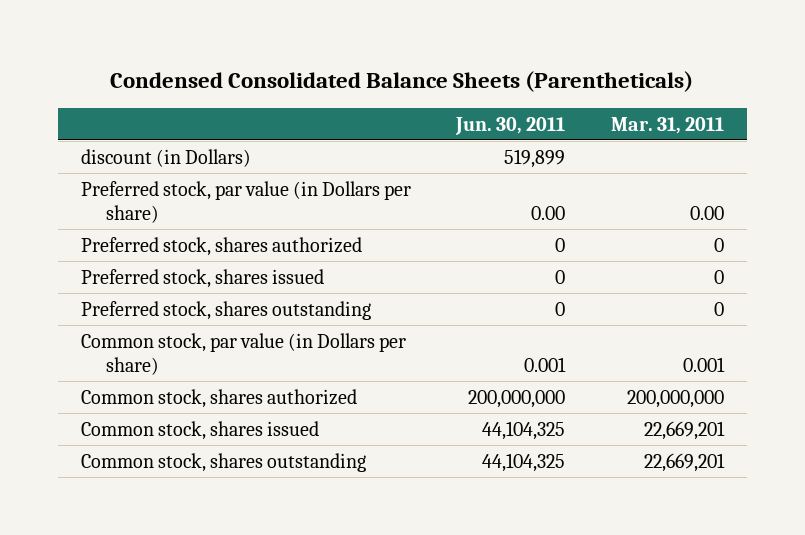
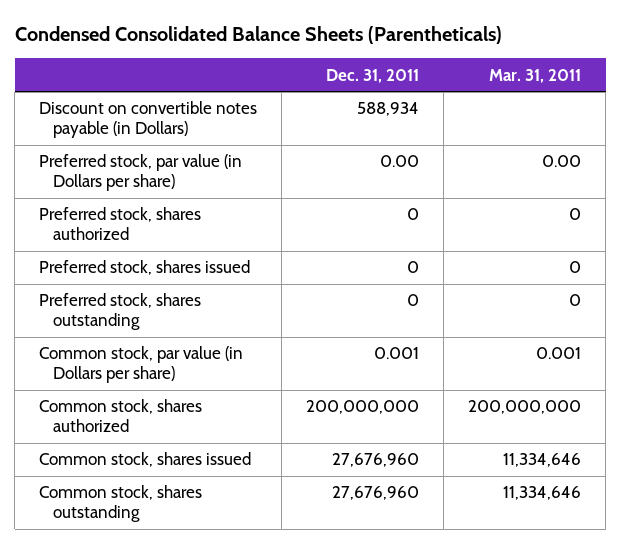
- | Jun. 30, 2011 | Mar. 31, 2011
+ | Dec. 31, 2011 | Mar. 31, 2011
- discount (in Dollars) | 519,899 |
+ Discount on convertible notes payable (in Dollars) | 588,934 |
- Common stock, shares issued | 44,104,325 | 22,669,201
- Common stock, shares outstanding | 44,104,325 | 22,669,201
+ Common stock, shares issued | 27,676,960 | 11,334,646
+ Common stock, shares outstanding | 27,676,960 | 11,334,646

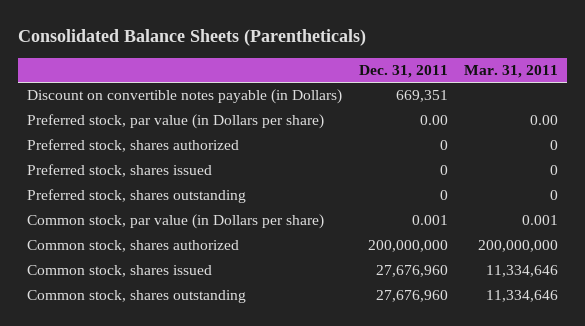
- Condensed Consolidated Balance Sheets (Parentheticals)
+ Consolidated Balance Sheets (Parentheticals)
- Discount on convertible notes payable (in Dollars) | 588,934 |
+ Discount on convertible notes payable (in Dollars) | 669,351 |

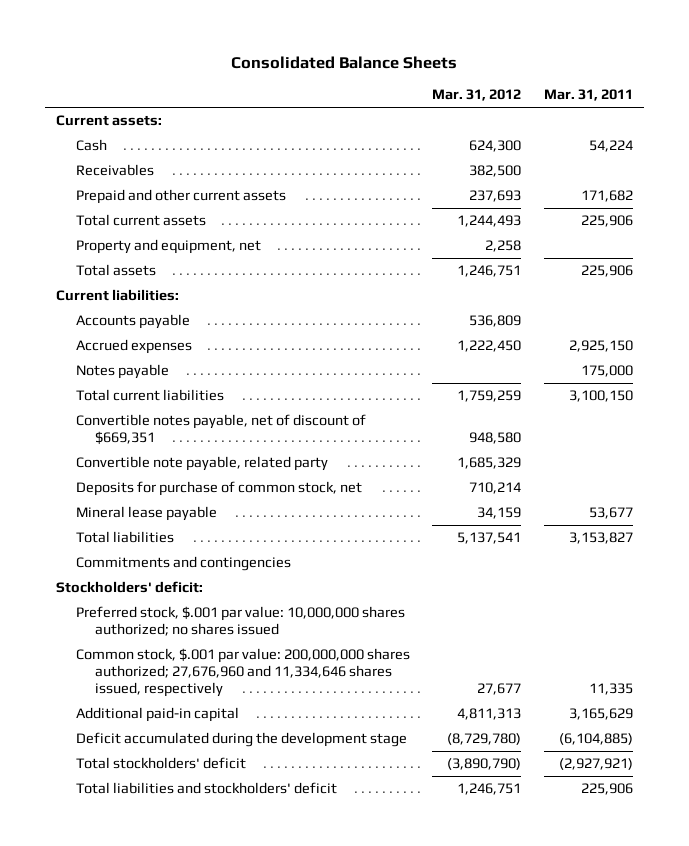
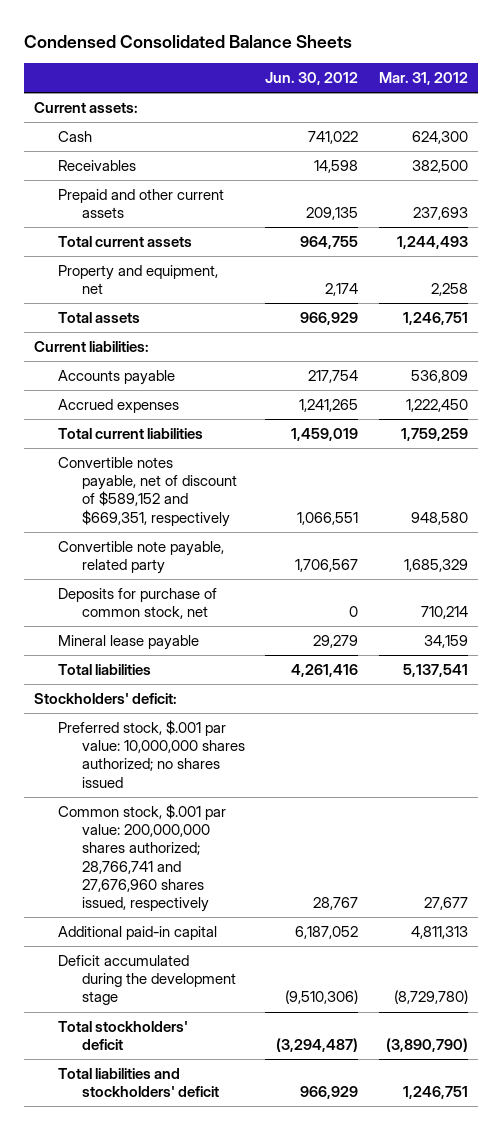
- Consolidated Balance Sheets
+ Condensed Consolidated Balance Sheets
- | Mar. 31, 2012 | Mar. 31, 2011
+ | Jun. 30, 2012 | Mar. 31, 2012
- Notes payable | | 175,000
- Convertible notes payable, net of discount of $669,351 | 948,580 |
+ Convertible notes payable, net of discount of $589,152 and $669,351, respectively | 1,066,551 | 948,580
- Commitments and contingencies
- Common stock, $.001 par value: 200,000,000 shares authorized; 27,676,960 and 11,334,646 shares issued, respectively | 27,677 | 11,335
+ Common stock, $.001 par value: 200,000,000 shares authorized; 28,766,741 and 27,676,960 shares issued, respectively | 28,767 | 27,677

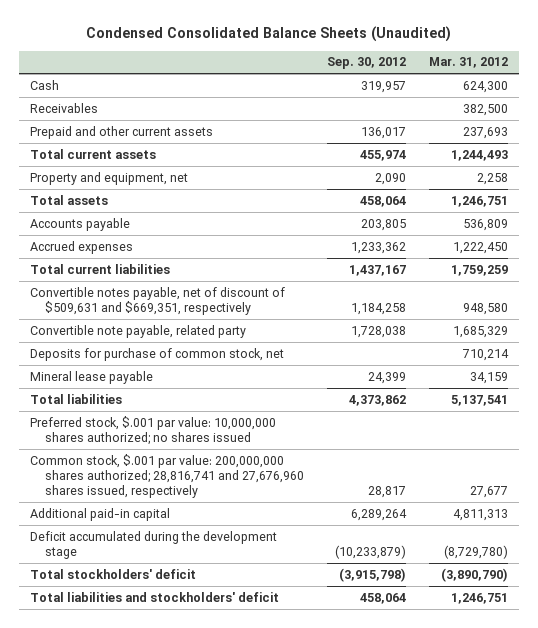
- Condensed Consolidated Balance Sheets
+ Condensed Consolidated Balance Sheets (Unaudited)
- | Jun. 30, 2012 | Mar. 31, 2012
+ | Sep. 30, 2012 | Mar. 31, 2012
- Current assets:
- Current liabilities:
- Convertible notes payable, net of discount of $589,152 and $669,351, respectively | 1,066,551 | 948,580
+ Convertible notes payable, net of discount of $509,631 and $669,351, respectively | 1,184,258 | 948,580
- Stockholders' deficit:
- Common stock, $.001 par value: 200,000,000 shares authorized; 28,766,741 and 27,676,960 shares issued, respectively | 28,767 | 27,677
+ Common stock, $.001 par value: 200,000,000 shares authorized; 28,816,741 and 27,676,960 shares issued, respectively | 28,817 | 27,677

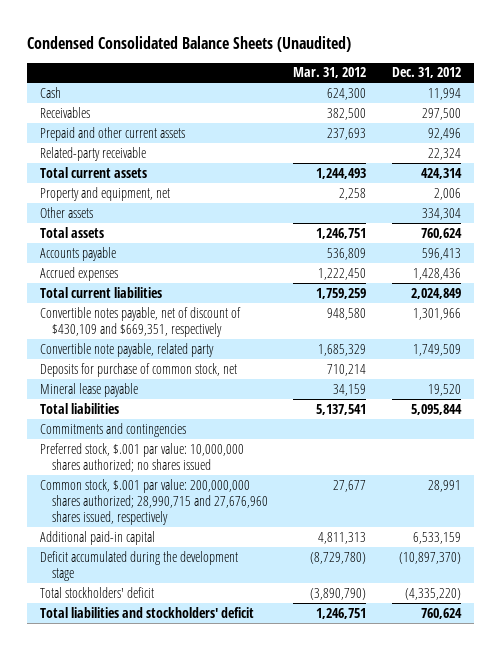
- | Sep. 30, 2012 | Mar. 31, 2012
+ | Mar. 31, 2012 | Dec. 31, 2012
+ Related-party receivable | | 22,324
+ Other assets | | 334,304
- Convertible notes payable, net of discount of $509,631 and $669,351, respectively | 1,184,258 | 948,580
+ Convertible notes payable, net of discount of $430,109 and $669,351, respectively | 948,580 | 1,301,966
+ Commitments and contingencies
- Common stock, $.001 par value: 200,000,000 shares authorized; 28,816,741 and 27,676,960 shares issued, respectively | 28,817 | 27,677
+ Common stock, $.001 par value: 200,000,000 shares authorized; 28,990,715 and 27,676,960 shares issued, respectively | 27,677 | 28,991

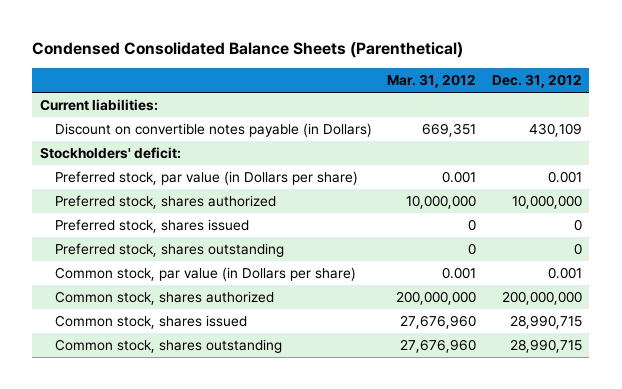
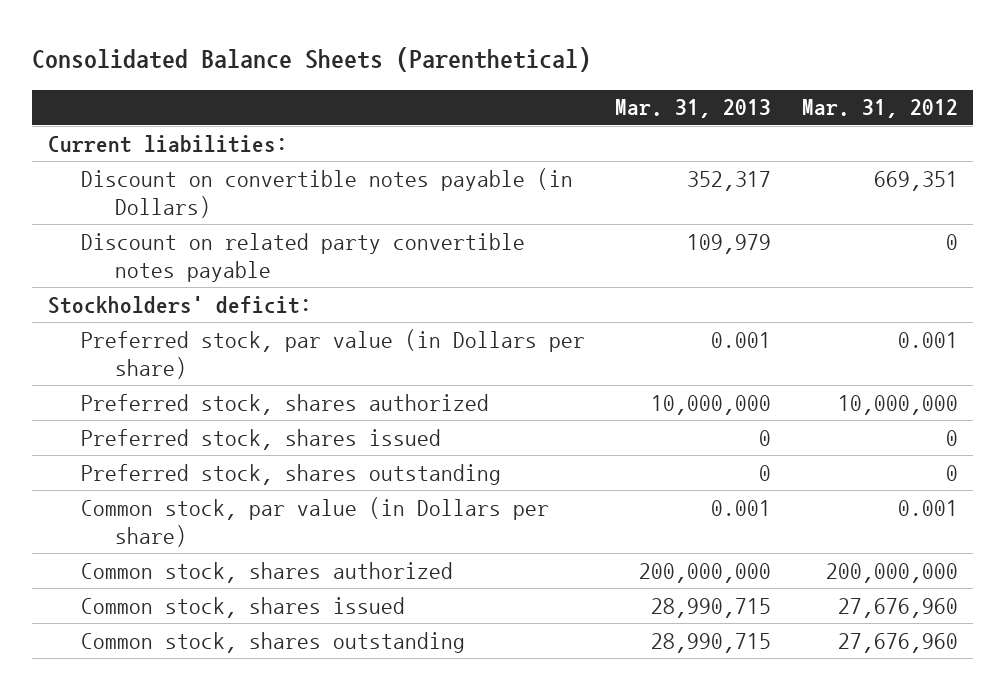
- Condensed Consolidated Balance Sheets (Parenthetical)
+ Consolidated Balance Sheets (Parenthetical)
- | Mar. 31, 2012 | Dec. 31, 2012
+ | Mar. 31, 2013 | Mar. 31, 2012
+ Discount on related party convertible notes payable | 109,979 | 0

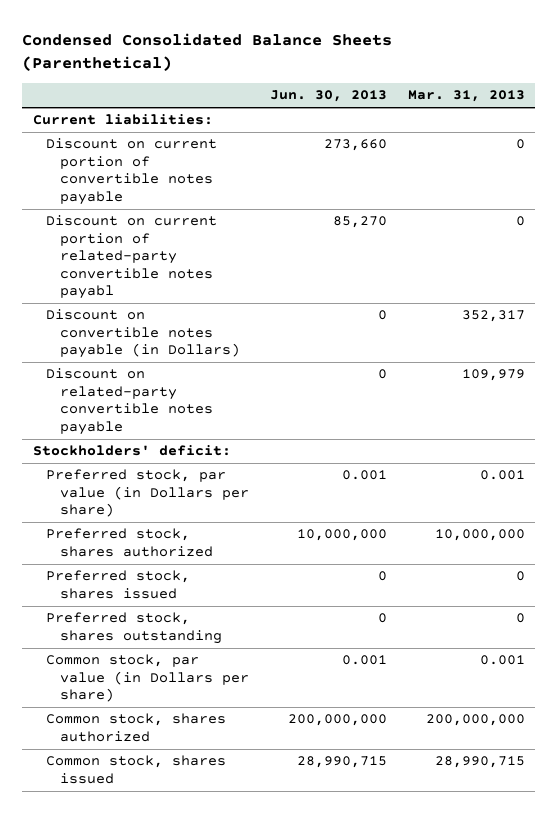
- Consolidated Balance Sheets (Parenthetical)
+ Condensed Consolidated Balance Sheets (Parenthetical)
- | Mar. 31, 2013 | Mar. 31, 2012
+ | Jun. 30, 2013 | Mar. 31, 2013
+ Discount on current portion of convertible notes payable | 273,660 | 0
+ Discount on current portion of related-party convertible notes payabl | 85,270 | 0
- Discount on related party convertible notes payable | 109,979 | 0
+ Discount on related-party convertible notes payable | 0 | 109,979
- Common stock, shares outstanding | 28,990,715 | 27,676,960

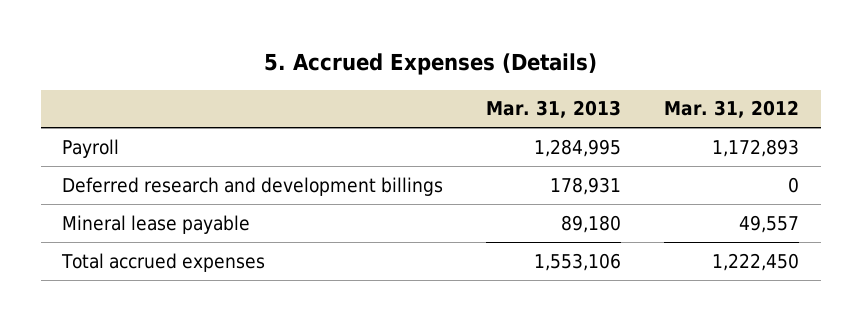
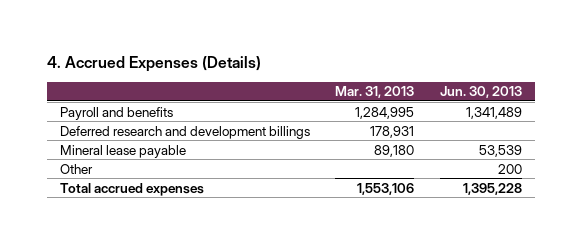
- 5. Accrued Expenses (Details)
+ 4. Accrued Expenses (Details)
- | Mar. 31, 2013 | Mar. 31, 2012
+ | Mar. 31, 2013 | Jun. 30, 2013
- Payroll | 1,284,995 | 1,172,893
+ Payroll and benefits | 1,284,995 | 1,341,489
+ Other | | 200

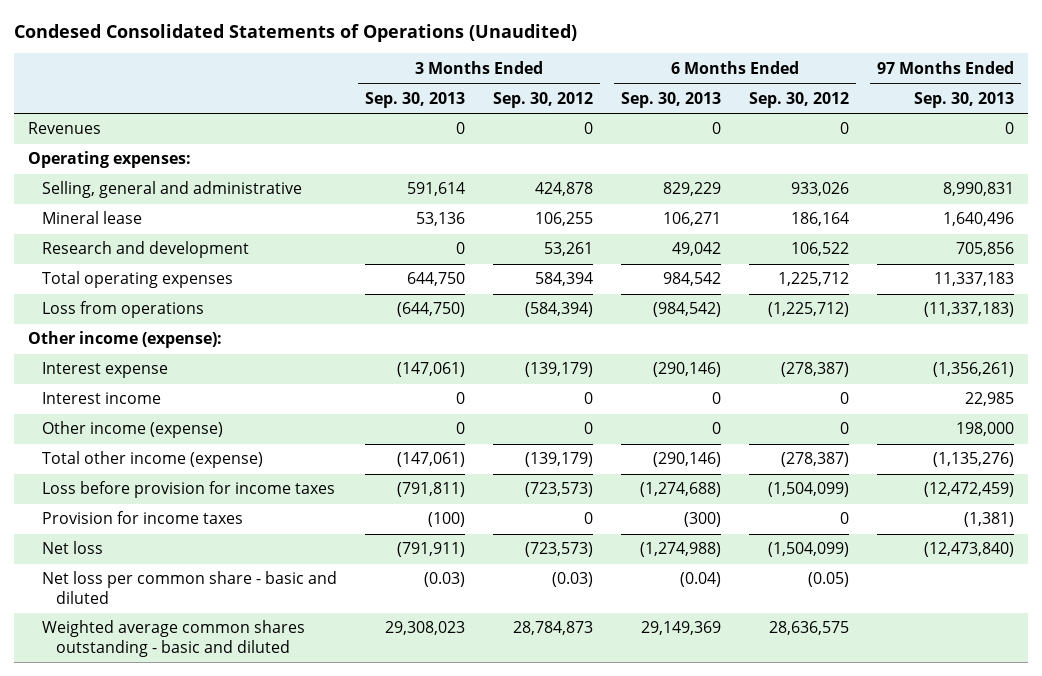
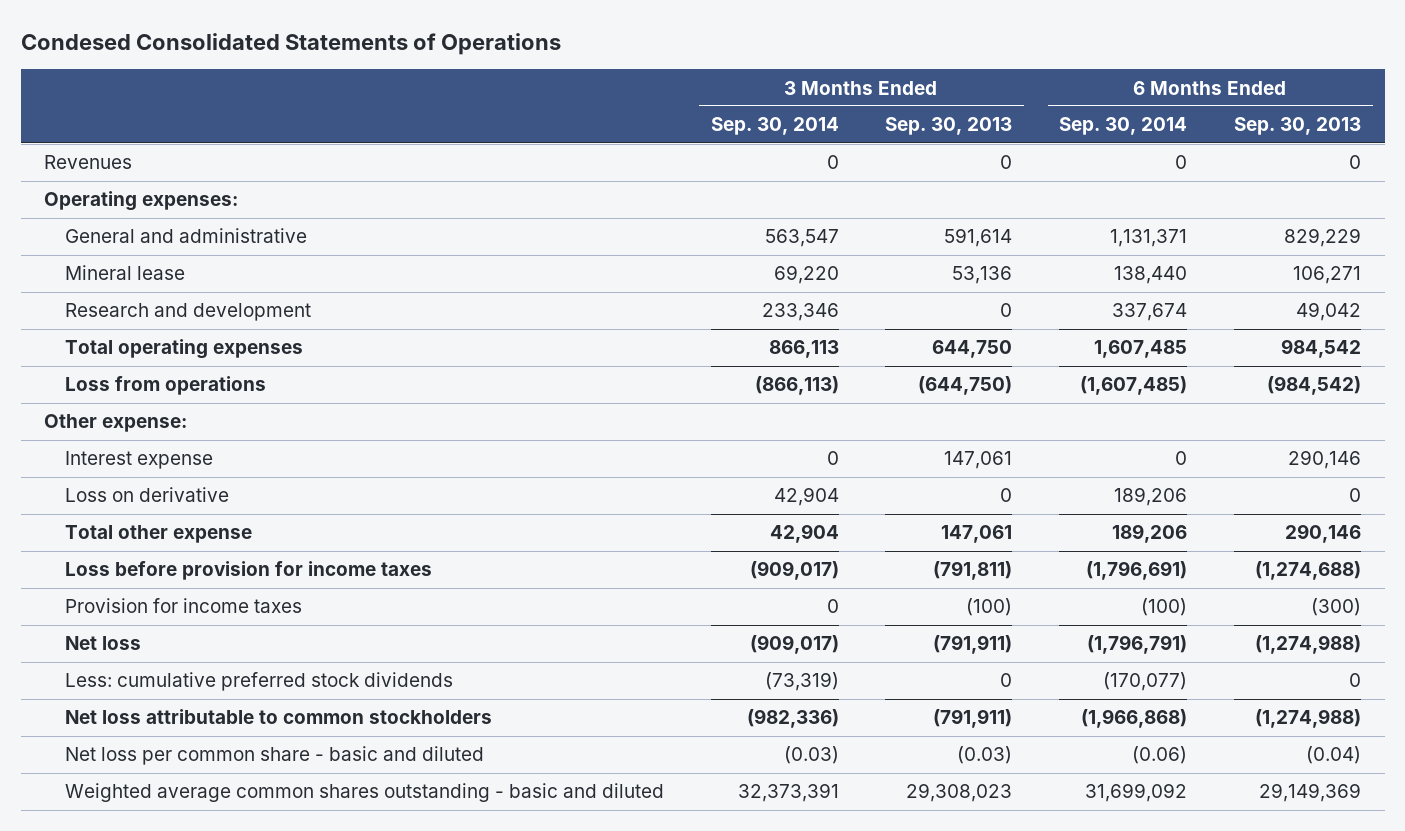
- Condesed Consolidated Statements of Operations (Unaudited)
+ Condesed Consolidated Statements of Operations
- | 3 Months Ended Sep. 30, 2013 | 3 Months Ended Sep. 30, 2012 | 6 Months Ended Sep. 30, 2013 | 6 Months Ended Sep. 30, 2012 | 97 Months Ended Sep. 30, 2013
+ | 3 Months Ended Sep. 30, 2014 | 3 Months Ended Sep. 30, 2013 | 6 Months Ended Sep. 30, 2014 | 6 Months Ended Sep. 30, 2013
- Selling, general and administrative | 591,614 | 424,878 | 829,229 | 933,026 | 8,990,831
+ General and administrative | 563,547 | 591,614 | 1,131,371 | 829,229
- Other income (expense):
- Interest expense | (147,061) | (139,179) | (290,146) | (278,387) | (1,356,261)
- Interest income | 0 | 0 | 0 | 0 | 22,985
- Other income (expense) | 0 | 0 | 0 | 0 | 198,000
- Total other income (expense) | (147,061) | (139,179) | (290,146) | (278,387) | (1,135,276)
+ Other expense:
+ Interest expense | 0 | 147,061 | 0 | 290,146
+ Loss on derivative | 42,904 | 0 | 189,206 | 0
+ Total other expense | 42,904 | 147,061 | 189,206 | 290,146
+ Less: cumulative preferred stock dividends | (73,319) | 0 | (170,077) | 0
+ Net loss attributable to common stockholders | (982,336) | (791,911) | (1,966,868) | (1,274,988)

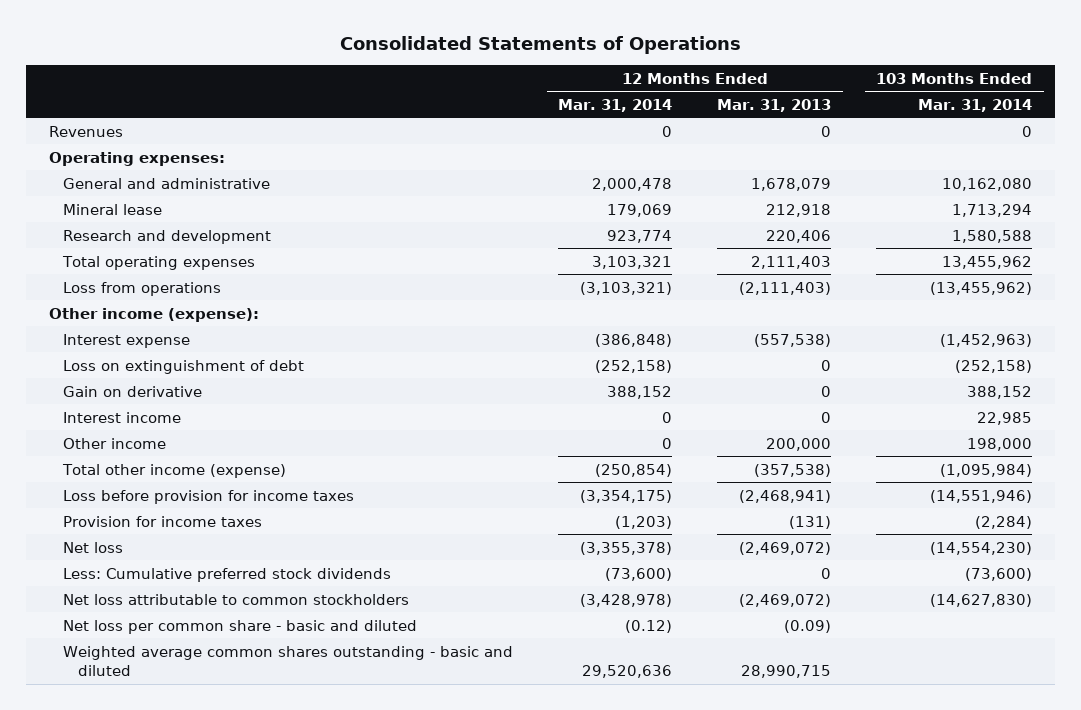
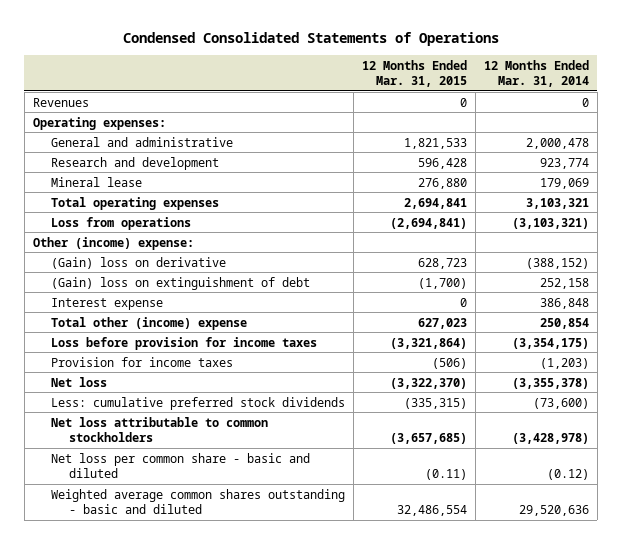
- Consolidated Statements of Operations
+ Condensed Consolidated Statements of Operations
- | 12 Months Ended Mar. 31, 2014 | 12 Months Ended Mar. 31, 2013 | 103 Months Ended Mar. 31, 2014
+ | 12 Months Ended Mar. 31, 2015 | 12 Months Ended Mar. 31, 2014
moved down: Mineral lease | 276,880 | 179,069
- Other income (expense):
- Interest expense | (386,848) | (557,538) | (1,452,963)
- Loss on extinguishment of debt | (252,158) | 0 | (252,158)
- Gain on derivative | 388,152 | 0 | 388,152
- Interest income | 0 | 0 | 22,985
- Other income | 0 | 200,000 | 198,000
- Total other income (expense) | (250,854) | (357,538) | (1,095,984)
+ Other (income) expense:
+ (Gain) loss on derivative | 628,723 | (388,152)
+ (Gain) loss on extinguishment of debt | (1,700) | 252,158
+ Interest expense | 0 | 386,848
+ Total other (income) expense | 627,023 | 250,854
- Less: Cumulative preferred stock dividends | (73,600) | 0 | (73,600)
+ Less: cumulative preferred stock dividends | (335,315) | (73,600)

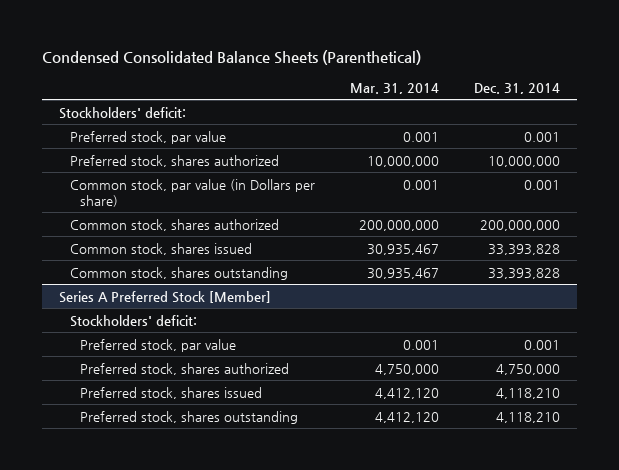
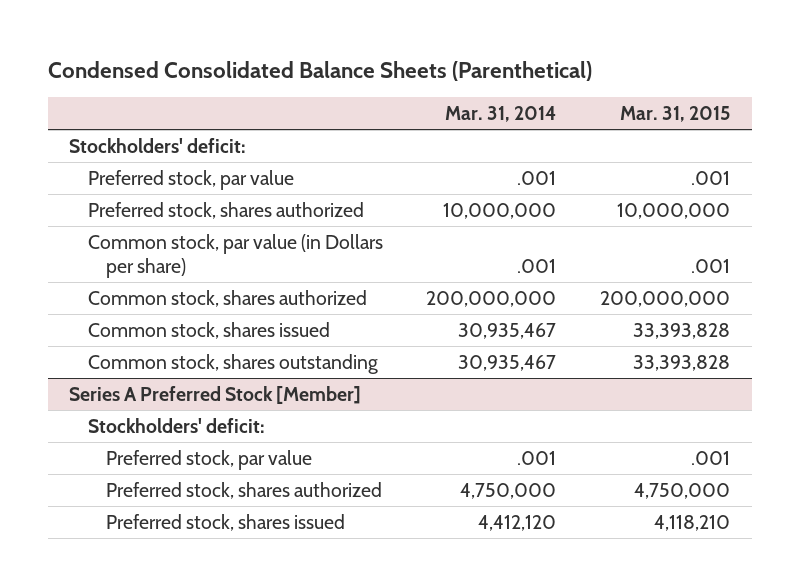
- | Mar. 31, 2014 | Dec. 31, 2014
+ | Mar. 31, 2014 | Mar. 31, 2015
- Preferred stock, par value | 0.001 | 0.001
+ Preferred stock, par value | .001 | .001
- Common stock, par value (in Dollars per share) | 0.001 | 0.001
+ Common stock, par value (in Dollars per share) | .001 | .001
@ Series A Preferred Stock [Member]
- Preferred stock, par value | 0.001 | 0.001
+ Preferred stock, par value | .001 | .001
- Preferred stock, shares outstanding | 4,412,120 | 4,118,210

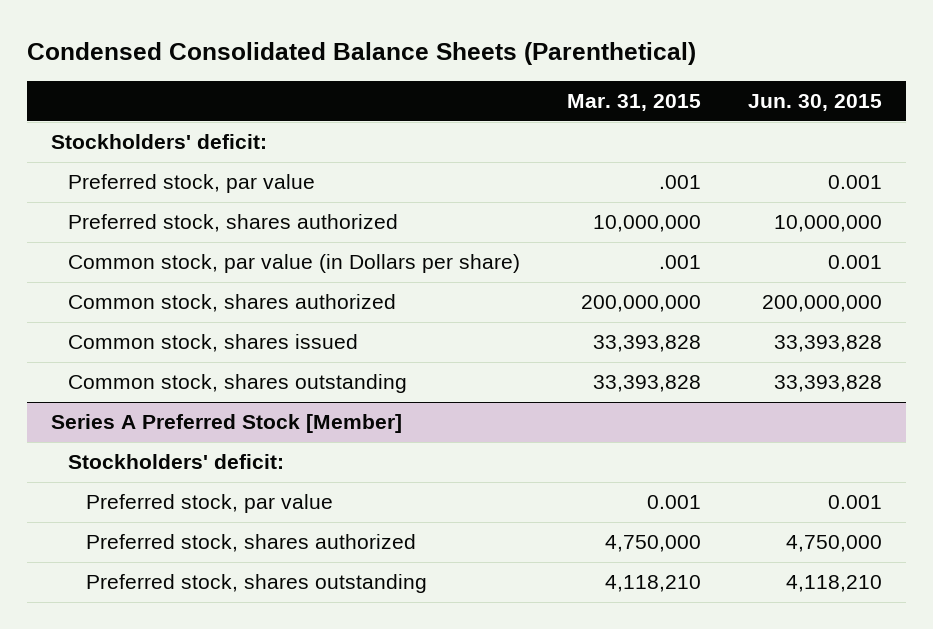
- | Mar. 31, 2014 | Mar. 31, 2015
+ | Mar. 31, 2015 | Jun. 30, 2015
@ Series A Preferred Stock [Member]
- Preferred stock, par value | .001 | .001
+ Preferred stock, par value | 0.001 | 0.001
- Preferred stock, shares issued | 4,412,120 | 4,118,210
+ Preferred stock, shares outstanding | 4,118,210 | 4,118,210

